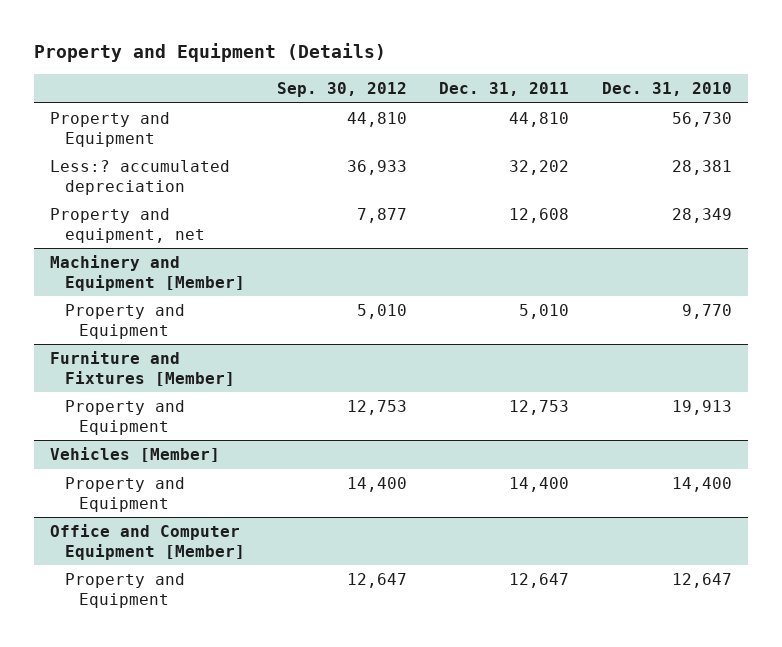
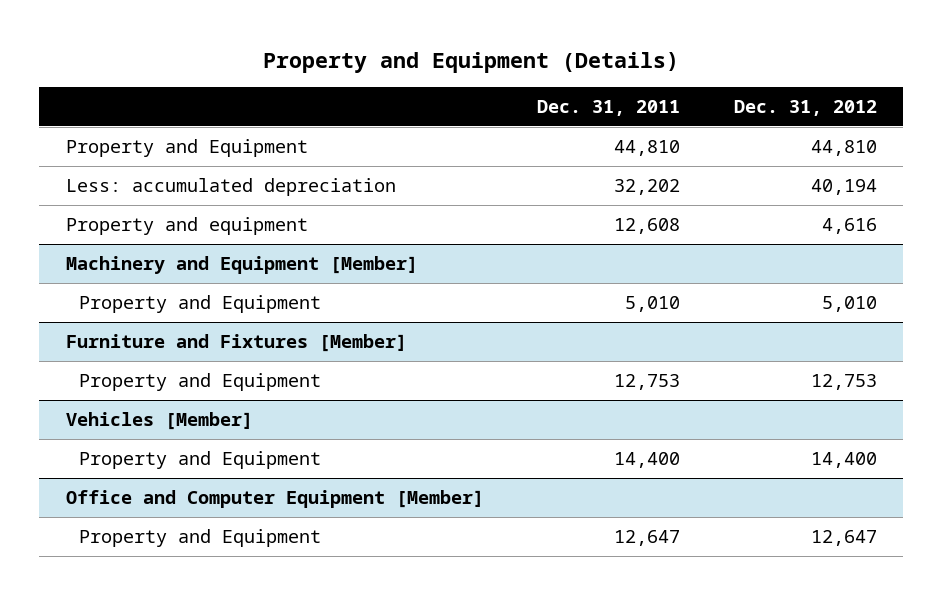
- | Sep. 30, 2012 | Dec. 31, 2011 | Dec. 31, 2010
+ | Dec. 31, 2011 | Dec. 31, 2012
- Less:? accumulated depreciation | 36,933 | 32,202 | 28,381
- Property and equipment, net | 7,877 | 12,608 | 28,349
+ Less: accumulated depreciation | 32,202 | 40,194
+ Property and equipment | 12,608 | 4,616

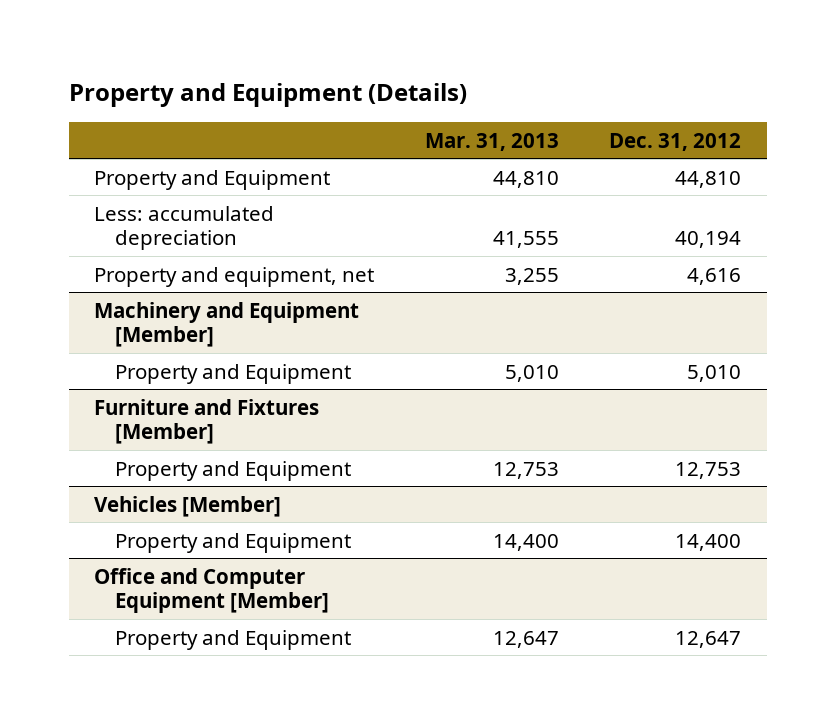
- | Dec. 31, 2011 | Dec. 31, 2012
+ | Mar. 31, 2013 | Dec. 31, 2012
- Property and equipment | 12,608 | 4,616
+ Property and equipment, net | 3,255 | 4,616

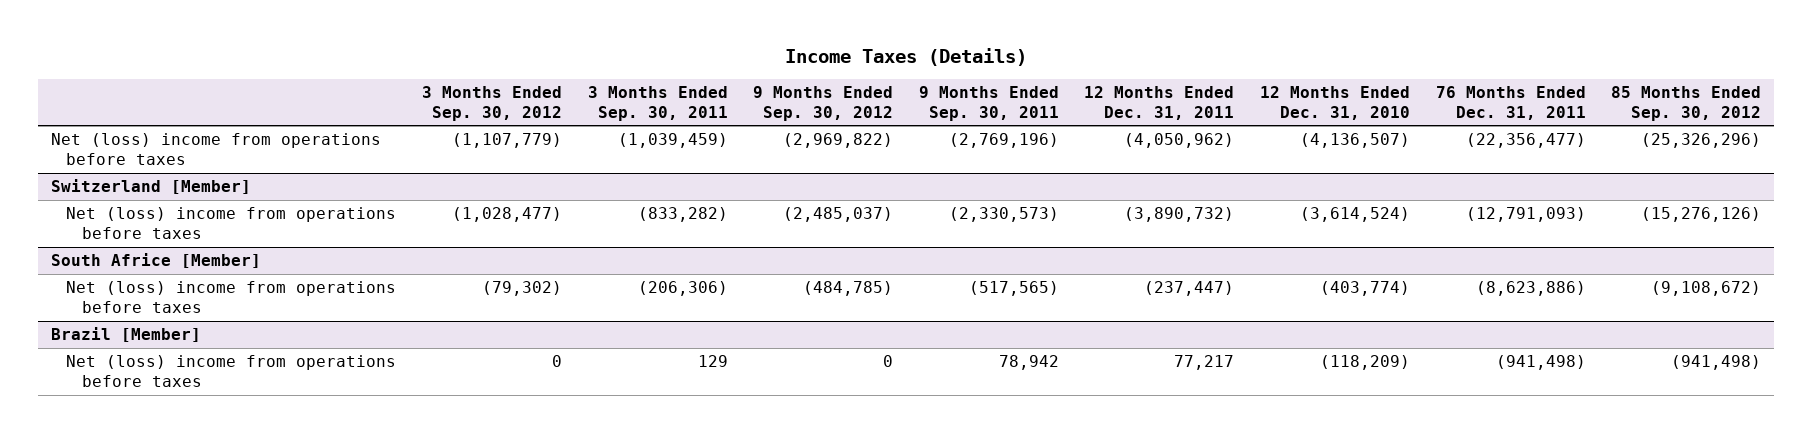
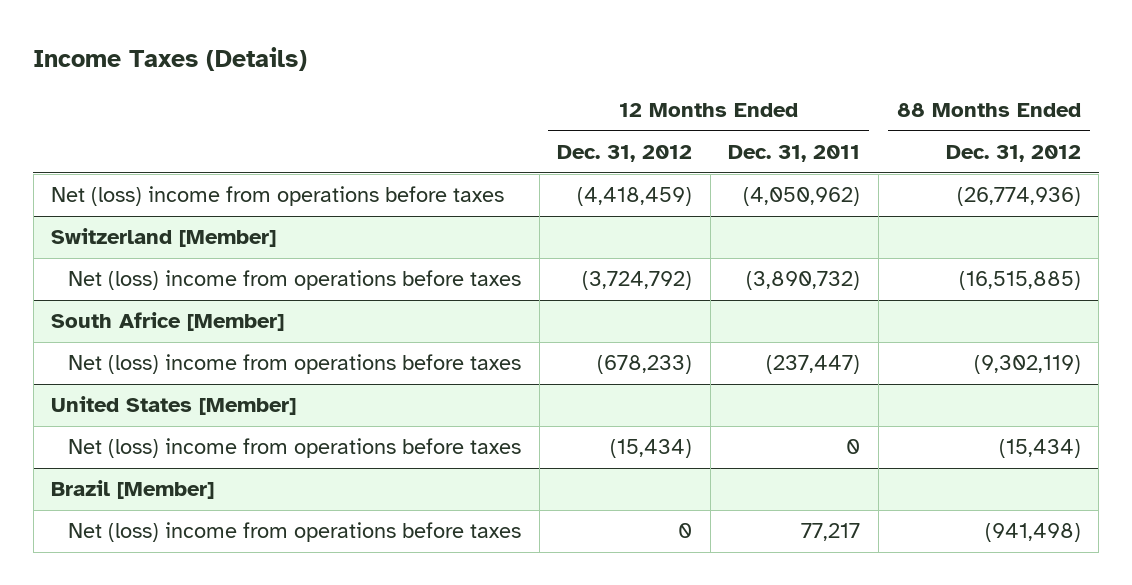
- | 3 Months Ended Sep. 30, 2012 | 3 Months Ended Sep. 30, 2011 | 9 Months Ended Sep. 30, 2012 | 9 Months Ended Sep. 30, 2011 | 12 Months Ended Dec. 31, 2011 | 12 Months Ended Dec. 31, 2010 | 76 Months Ended Dec. 31, 2011 | 85 Months Ended Sep. 30, 2012
+ | 12 Months Ended Dec. 31, 2012 | 12 Months Ended Dec. 31, 2011 | 88 Months Ended Dec. 31, 2012
+ United States [Member]
+ Net (loss) income from operations before taxes | (15,434) | 0 | (15,434)

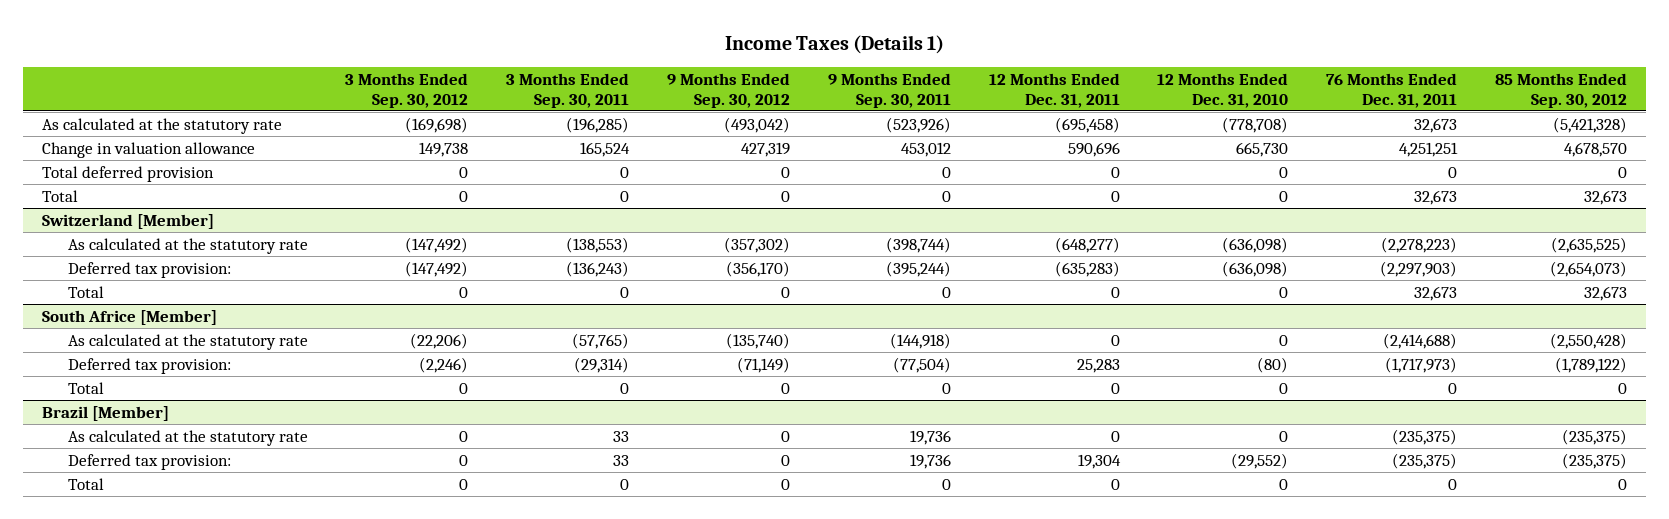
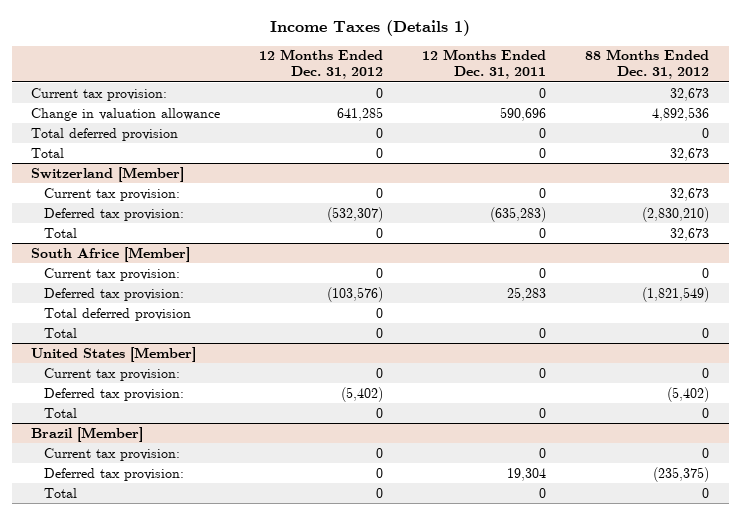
- | 3 Months Ended Sep. 30, 2012 | 3 Months Ended Sep. 30, 2011 | 9 Months Ended Sep. 30, 2012 | 9 Months Ended Sep. 30, 2011 | 12 Months Ended Dec. 31, 2011 | 12 Months Ended Dec. 31, 2010 | 76 Months Ended Dec. 31, 2011 | 85 Months Ended Sep. 30, 2012
+ | 12 Months Ended Dec. 31, 2012 | 12 Months Ended Dec. 31, 2011 | 88 Months Ended Dec. 31, 2012
- As calculated at the statutory rate | (169,698) | (196,285) | (493,042) | (523,926) | (695,458) | (778,708) | 32,673 | (5,421,328)
+ Current tax provision: | 0 | 0 | 32,673
@ Switzerland [Member]
- As calculated at the statutory rate | (147,492) | (138,553) | (357,302) | (398,744) | (648,277) | (636,098) | (2,278,223) | (2,635,525)
+ Current tax provision: | 0 | 0 | 32,673
@ South Africe [Member]
- As calculated at the statutory rate | (22,206) | (57,765) | (135,740) | (144,918) | 0 | 0 | (2,414,688) | (2,550,428)
+ Current tax provision: | 0 | 0 | 0
+ Total deferred provision | 0 | |
+ United States [Member]
+ Current tax provision: | 0 | 0 | 0
+ Deferred tax provision: | (5,402) | | (5,402)
+ Total | 0 | 0 | 0
@ Brazil [Member]
- As calculated at the statutory rate | 0 | 33 | 0 | 19,736 | 0 | 0 | (235,375) | (235,375)
+ Current tax provision: | 0 | 0 | 0

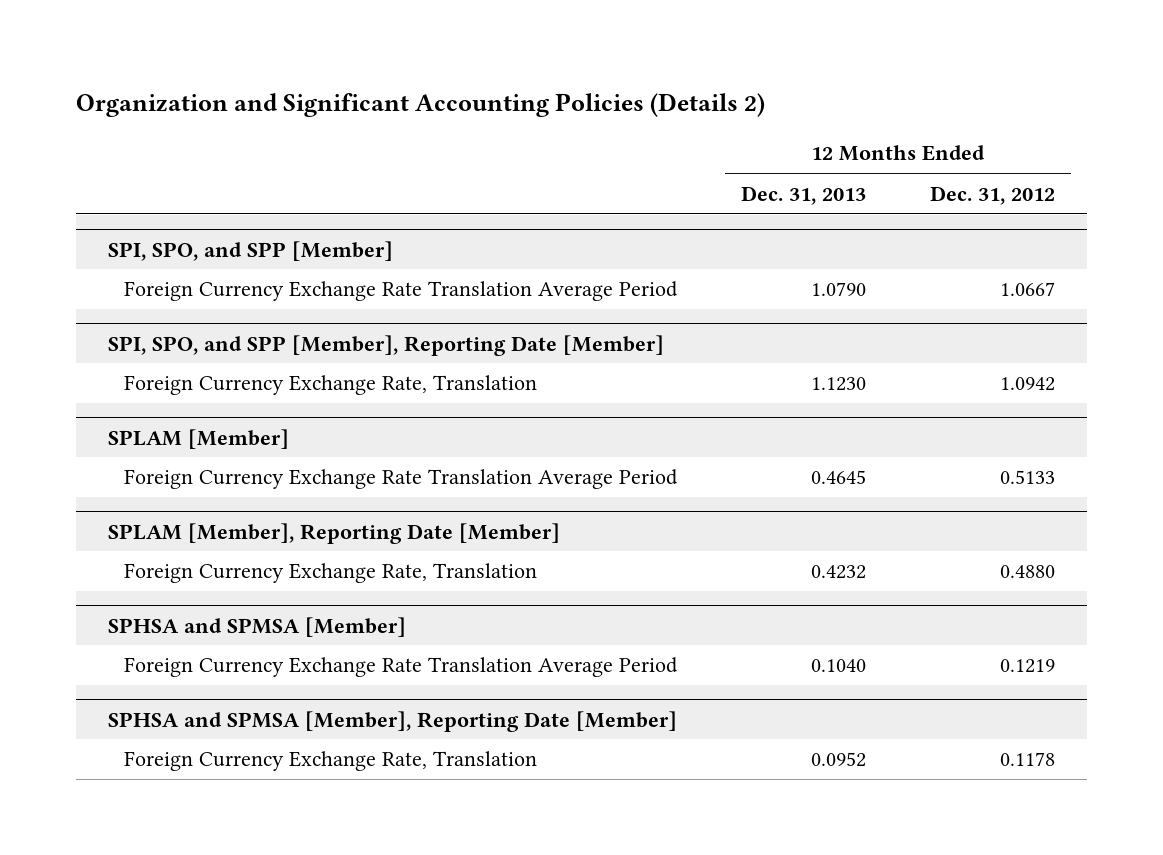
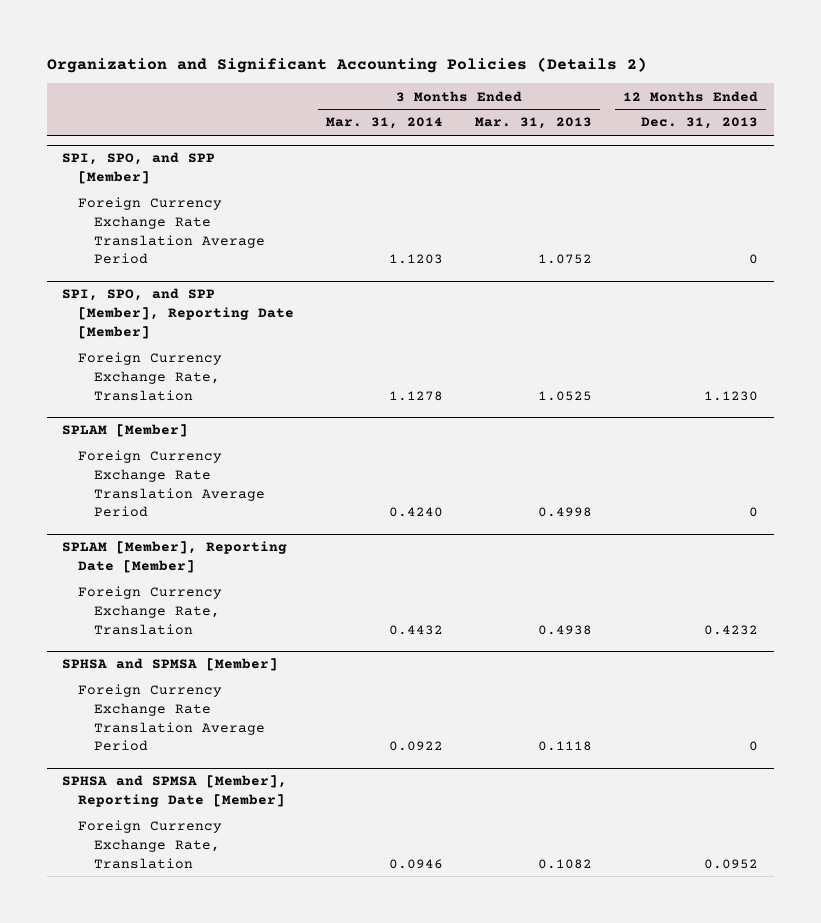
- | 12 Months Ended Dec. 31, 2013 | 12 Months Ended Dec. 31, 2012
+ | 3 Months Ended Mar. 31, 2014 | 3 Months Ended Mar. 31, 2013 | 12 Months Ended Dec. 31, 2013
@ SPI, SPO, and SPP [Member]
- Foreign Currency Exchange Rate Translation Average Period | 1.0790 | 1.0667
+ Foreign Currency Exchange Rate Translation Average Period | 1.1203 | 1.0752 | 0
@ SPLAM [Member]
- Foreign Currency Exchange Rate Translation Average Period | 0.4645 | 0.5133
+ Foreign Currency Exchange Rate Translation Average Period | 0.4240 | 0.4998 | 0
@ SPHSA and SPMSA [Member]
- Foreign Currency Exchange Rate Translation Average Period | 0.1040 | 0.1219
+ Foreign Currency Exchange Rate Translation Average Period | 0.0922 | 0.1118 | 0

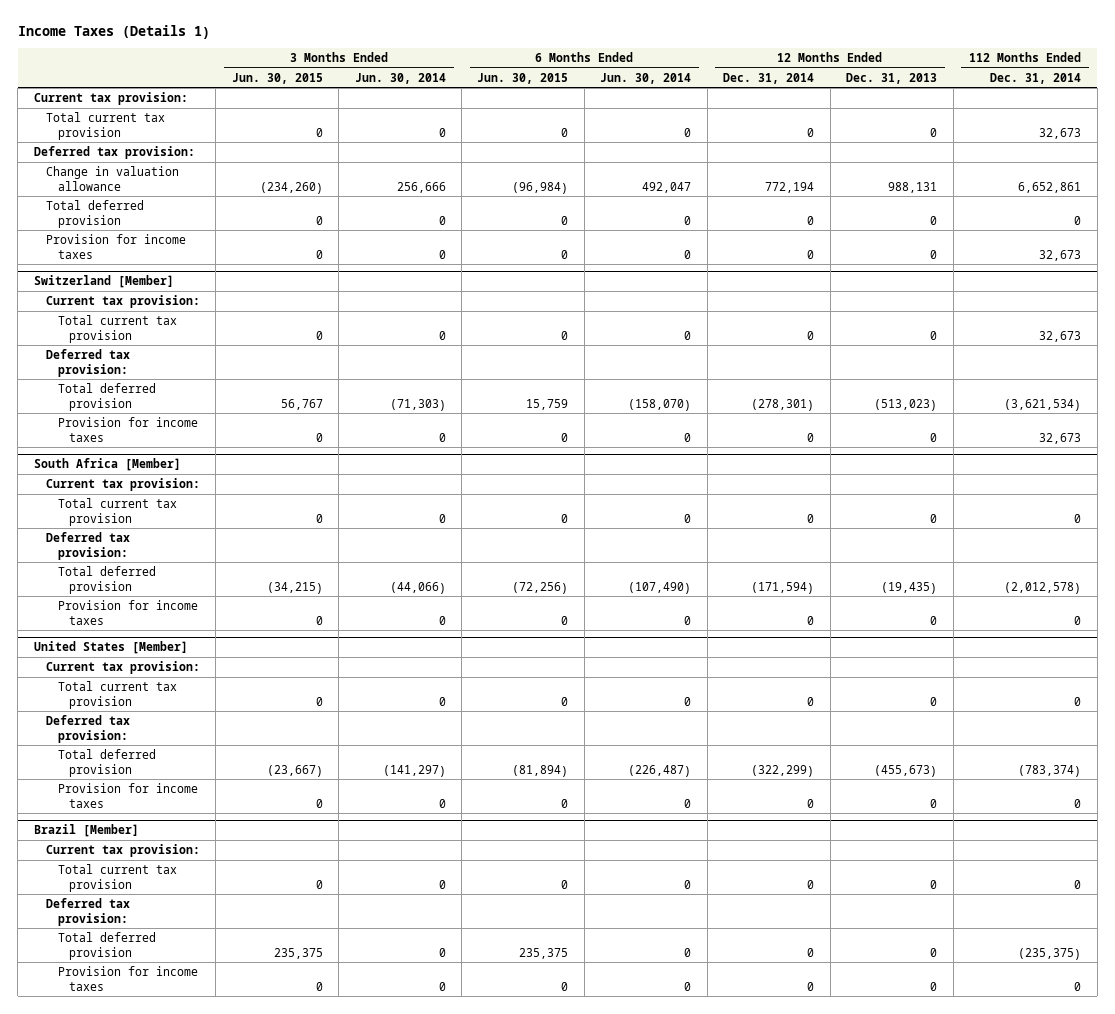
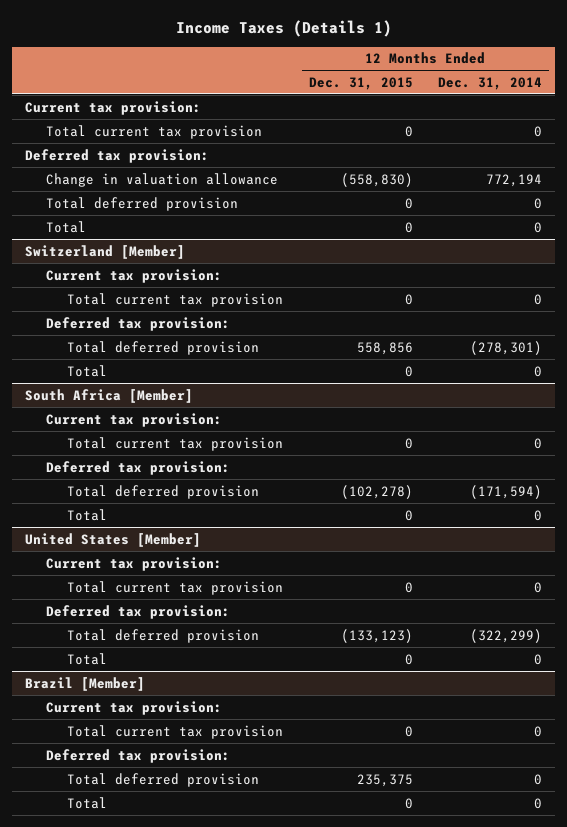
- | 3 Months Ended Jun. 30, 2015 | 3 Months Ended Jun. 30, 2014 | 6 Months Ended Jun. 30, 2015 | 6 Months Ended Jun. 30, 2014 | 12 Months Ended Dec. 31, 2014 | 12 Months Ended Dec. 31, 2013 | 112 Months Ended Dec. 31, 2014
+ | 12 Months Ended Dec. 31, 2015 | 12 Months Ended Dec. 31, 2014
- Provision for income taxes | 0 | 0 | 0 | 0 | 0 | 0 | 32,673
+ Total | 0 | 0
@ Switzerland [Member]
- Provision for income taxes | 0 | 0 | 0 | 0 | 0 | 0 | 32,673
+ Total | 0 | 0
@ South Africa [Member]
- Provision for income taxes | 0 | 0 | 0 | 0 | 0 | 0 | 0
+ Total | 0 | 0
@ United States [Member]
- Provision for income taxes | 0 | 0 | 0 | 0 | 0 | 0 | 0
+ Total | 0 | 0
@ Brazil [Member]
- Provision for income taxes | 0 | 0 | 0 | 0 | 0 | 0 | 0
+ Total | 0 | 0

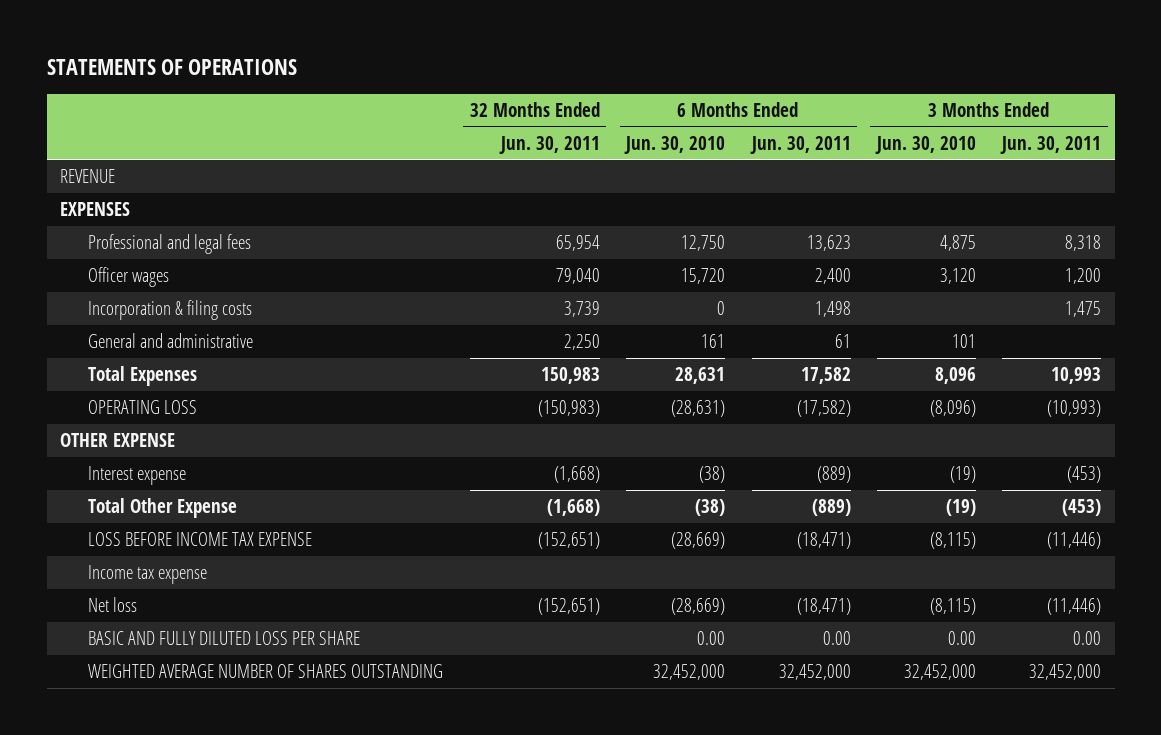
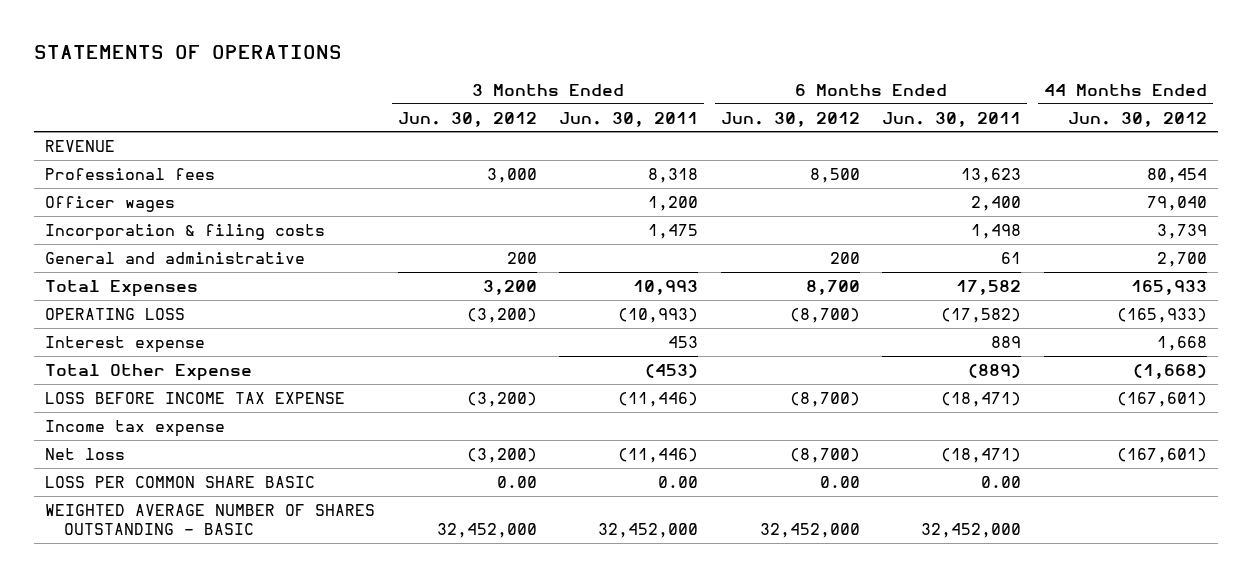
- | 32 Months Ended Jun. 30, 2011 | 6 Months Ended Jun. 30, 2010 | 6 Months Ended Jun. 30, 2011 | 3 Months Ended Jun. 30, 2010 | 3 Months Ended Jun. 30, 2011
+ | 3 Months Ended Jun. 30, 2012 | 3 Months Ended Jun. 30, 2011 | 6 Months Ended Jun. 30, 2012 | 6 Months Ended Jun. 30, 2011 | 44 Months Ended Jun. 30, 2012
- EXPENSES
- Professional and legal fees | 65,954 | 12,750 | 13,623 | 4,875 | 8,318
+ Professional fees | 3,000 | 8,318 | 8,500 | 13,623 | 80,454
- OTHER EXPENSE
- Interest expense | (1,668) | (38) | (889) | (19) | (453)
+ Interest expense | | 453 | | 889 | 1,668
- BASIC AND FULLY DILUTED LOSS PER SHARE | | 0.00 | 0.00 | 0.00 | 0.00
- WEIGHTED AVERAGE NUMBER OF SHARES OUTSTANDING | | 32,452,000 | 32,452,000 | 32,452,000 | 32,452,000
+ LOSS PER COMMON SHARE BASIC | 0.00 | 0.00 | 0.00 | 0.00 |
+ WEIGHTED AVERAGE NUMBER OF SHARES OUTSTANDING - BASIC | 32,452,000 | 32,452,000 | 32,452,000 | 32,452,000 |

